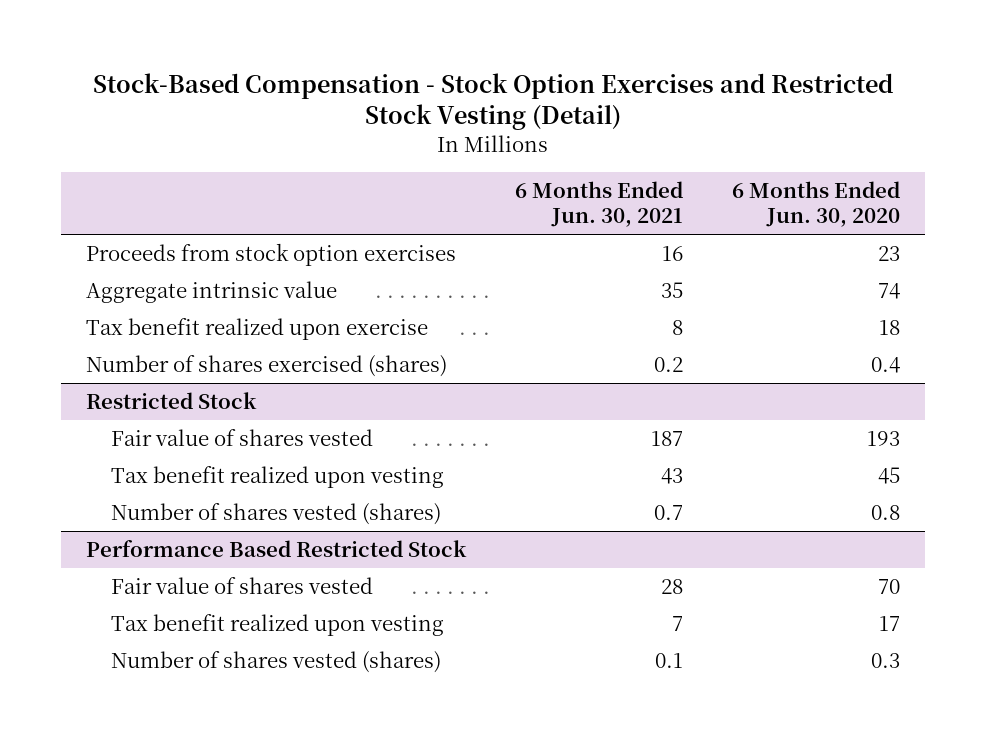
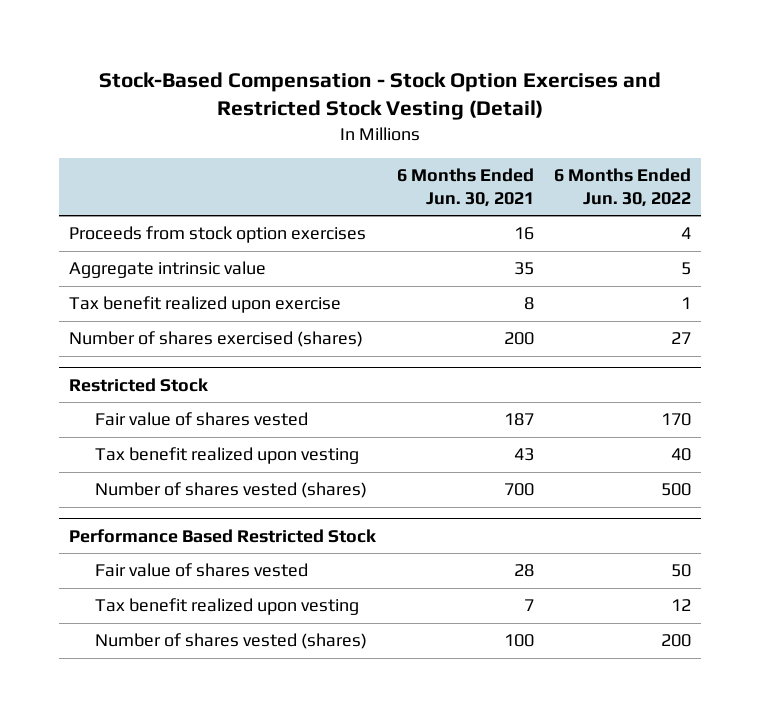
- | 6 Months Ended Jun. 30, 2021 | 6 Months Ended Jun. 30, 2020
+ | 6 Months Ended Jun. 30, 2021 | 6 Months Ended Jun. 30, 2022
- Number of shares exercised (shares) | 0.2 | 0.4
+ Number of shares exercised (shares) | 200 | 27
@ Restricted Stock
- Number of shares vested (shares) | 0.7 | 0.8
+ Number of shares vested (shares) | 700 | 500
@ Performance Based Restricted Stock
- Number of shares vested (shares) | 0.1 | 0.3
+ Number of shares vested (shares) | 100 | 200

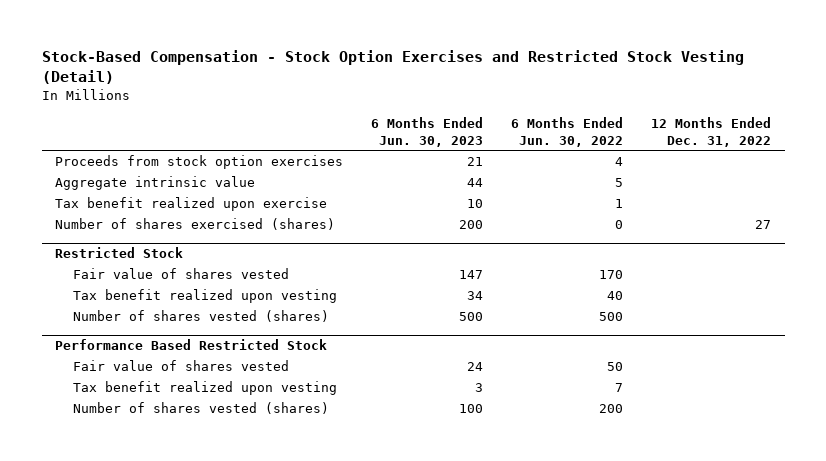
- | 6 Months Ended Jun. 30, 2021 | 6 Months Ended Jun. 30, 2022
+ | 6 Months Ended Jun. 30, 2023 | 6 Months Ended Jun. 30, 2022 | 12 Months Ended Dec. 31, 2022
- Number of shares exercised (shares) | 200 | 27
+ Number of shares exercised (shares) | 200 | 0 | 27
@ Performance Based Restricted Stock
- Tax benefit realized upon vesting | 7 | 12
+ Tax benefit realized upon vesting | 3 | 7 |

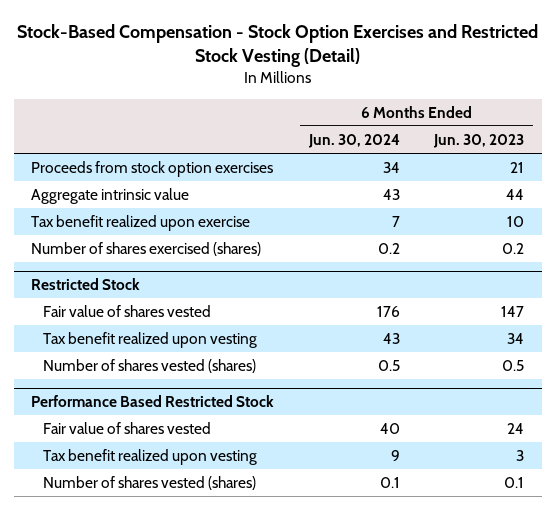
- | 6 Months Ended Jun. 30, 2023 | 6 Months Ended Jun. 30, 2022 | 12 Months Ended Dec. 31, 2022
+ | 6 Months Ended Jun. 30, 2024 | 6 Months Ended Jun. 30, 2023
- Number of shares exercised (shares) | 200 | 0 | 27
+ Number of shares exercised (shares) | 0.2 | 0.2
@ Restricted Stock
- Number of shares vested (shares) | 500 | 500 |
+ Number of shares vested (shares) | 0.5 | 0.5
@ Performance Based Restricted Stock
- Number of shares vested (shares) | 100 | 200 |
+ Number of shares vested (shares) | 0.1 | 0.1

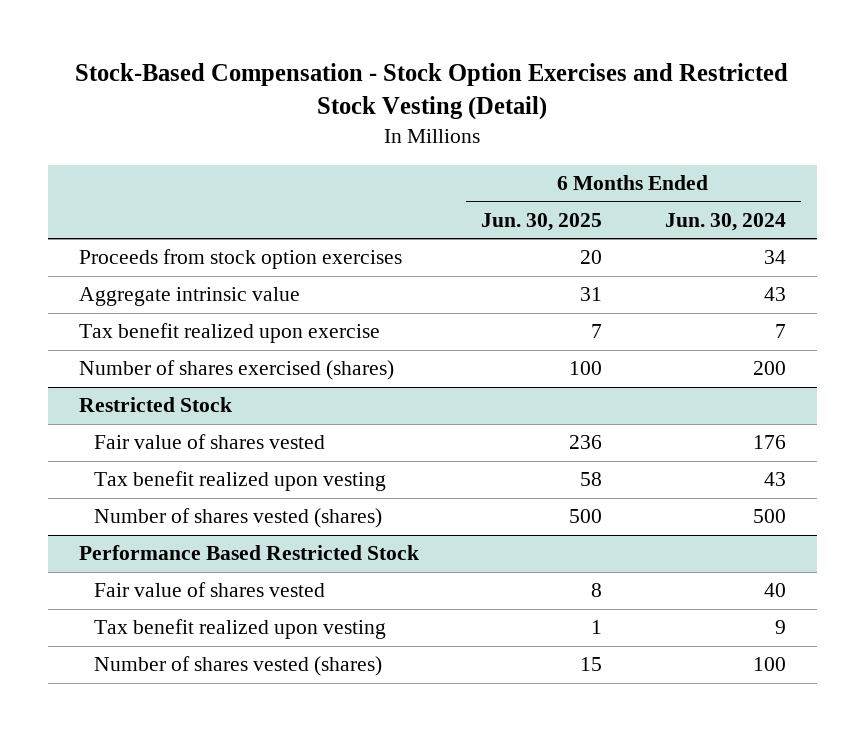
- | 6 Months Ended Jun. 30, 2024 | 6 Months Ended Jun. 30, 2023
+ | 6 Months Ended Jun. 30, 2025 | 6 Months Ended Jun. 30, 2024
- Number of shares exercised (shares) | 0.2 | 0.2
+ Number of shares exercised (shares) | 100 | 200
@ Restricted Stock
- Number of shares vested (shares) | 0.5 | 0.5
+ Number of shares vested (shares) | 500 | 500
@ Performance Based Restricted Stock
- Number of shares vested (shares) | 0.1 | 0.1
+ Number of shares vested (shares) | 15 | 100

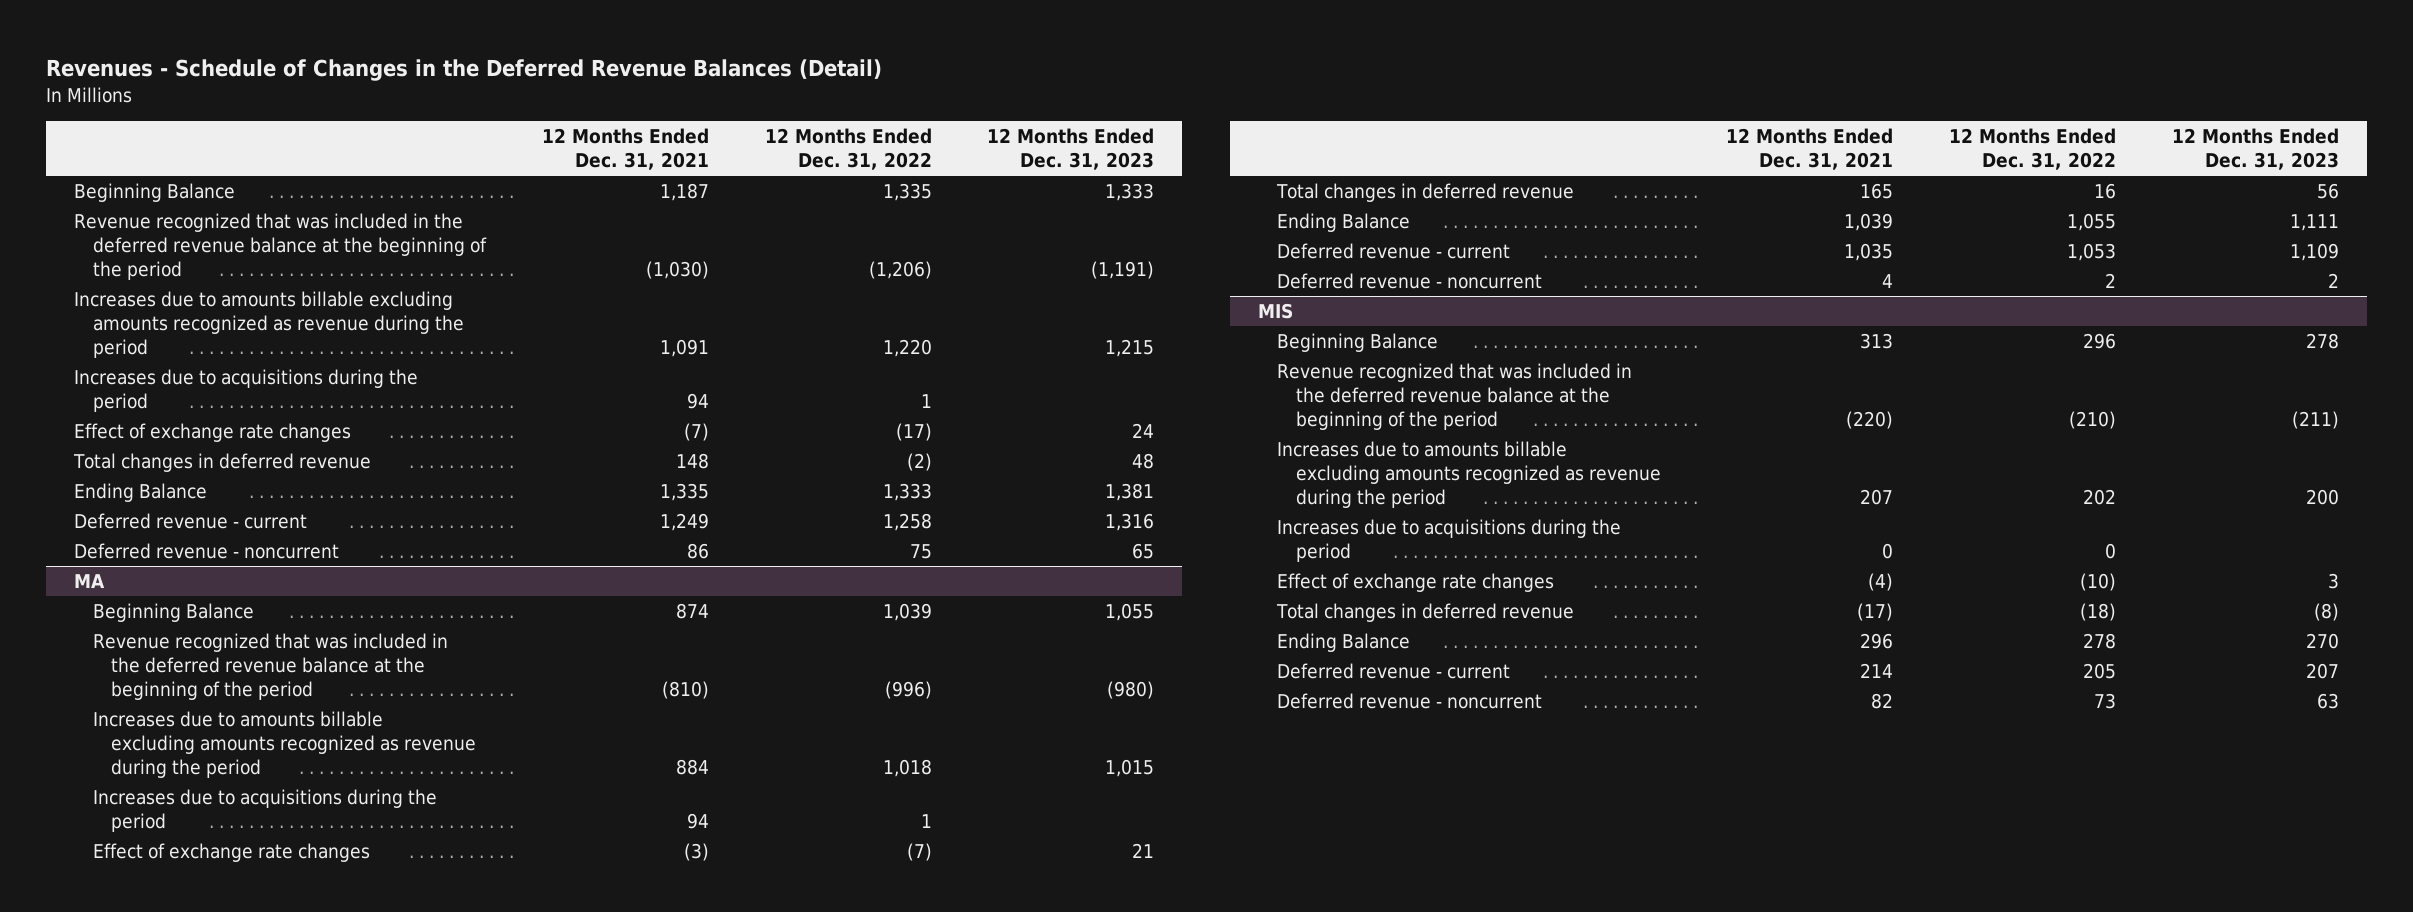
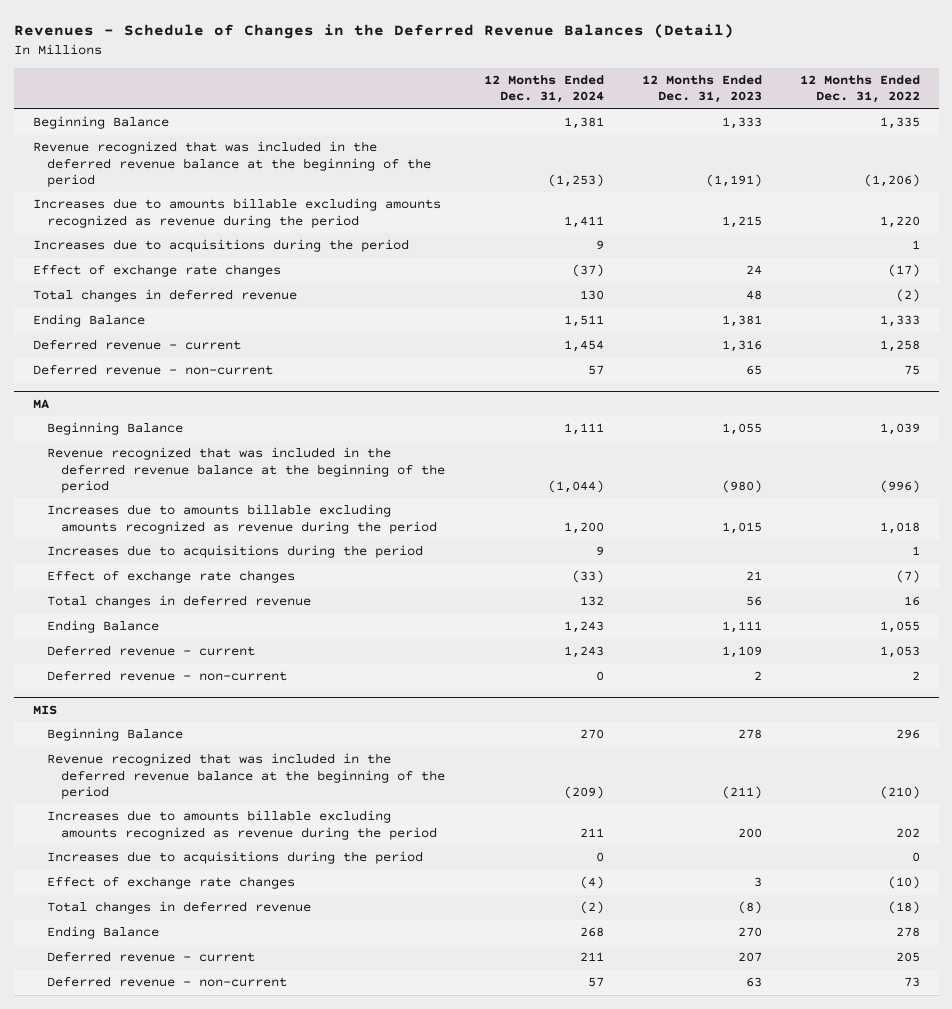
- | 12 Months Ended Dec. 31, 2021 | 12 Months Ended Dec. 31, 2022 | 12 Months Ended Dec. 31, 2023
+ | 12 Months Ended Dec. 31, 2024 | 12 Months Ended Dec. 31, 2023 | 12 Months Ended Dec. 31, 2022
- Deferred revenue - noncurrent | 86 | 75 | 65
+ Deferred revenue - non-current | 57 | 65 | 75
@ MA
- Deferred revenue - noncurrent | 4 | 2 | 2
+ Deferred revenue - non-current | 0 | 2 | 2
@ MIS
- Deferred revenue - noncurrent | 82 | 73 | 63
+ Deferred revenue - non-current | 57 | 63 | 73

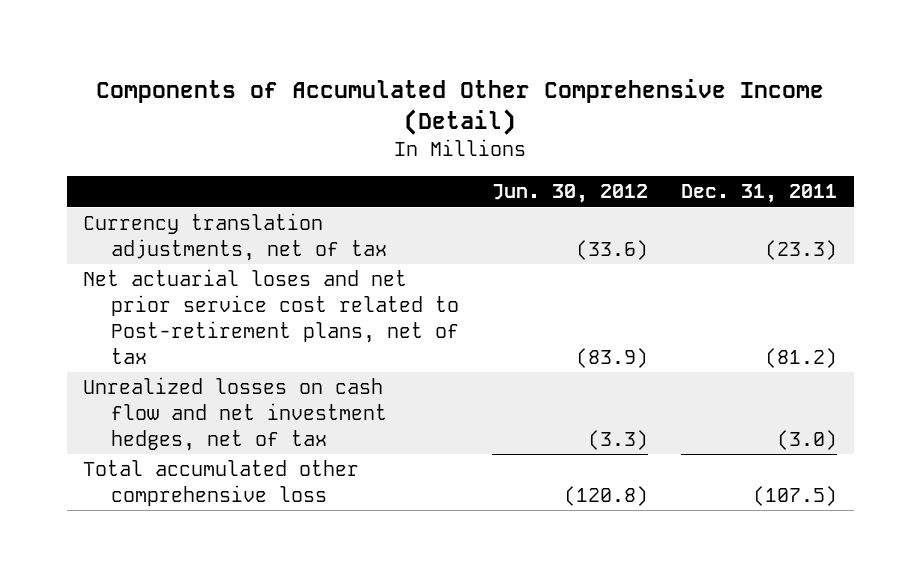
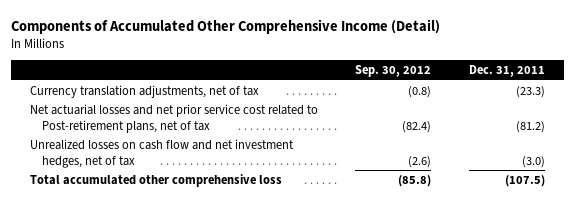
- | Jun. 30, 2012 | Dec. 31, 2011
+ | Sep. 30, 2012 | Dec. 31, 2011
- Net actuarial loses and net prior service cost related to Post-retirement plans, net of tax | (83.9) | (81.2)
+ Net actuarial losses and net prior service cost related to Post-retirement plans, net of tax | (82.4) | (81.2)

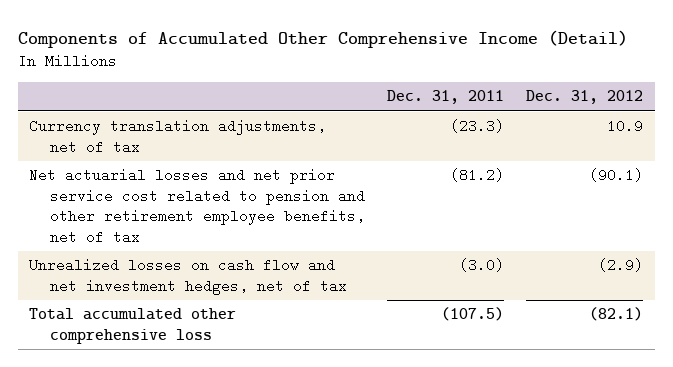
- | Sep. 30, 2012 | Dec. 31, 2011
+ | Dec. 31, 2011 | Dec. 31, 2012
- Net actuarial losses and net prior service cost related to Post-retirement plans, net of tax | (82.4) | (81.2)
+ Net actuarial losses and net prior service cost related to pension and other retirement employee benefits, net of tax | (81.2) | (90.1)

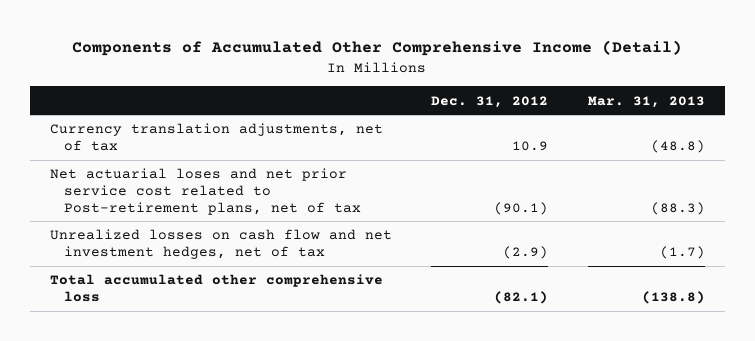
- | Dec. 31, 2011 | Dec. 31, 2012
+ | Dec. 31, 2012 | Mar. 31, 2013
- Net actuarial losses and net prior service cost related to pension and other retirement employee benefits, net of tax | (81.2) | (90.1)
+ Net actuarial loses and net prior service cost related to Post-retirement plans, net of tax | (90.1) | (88.3)

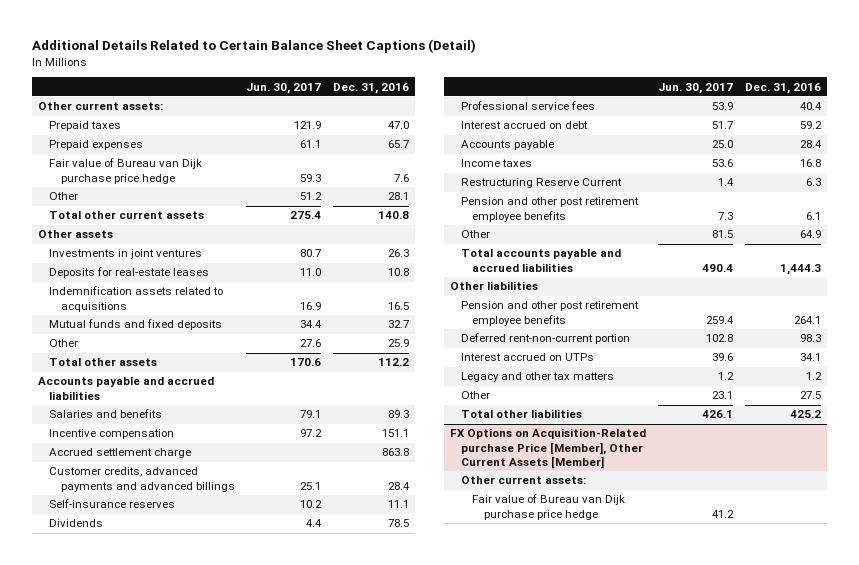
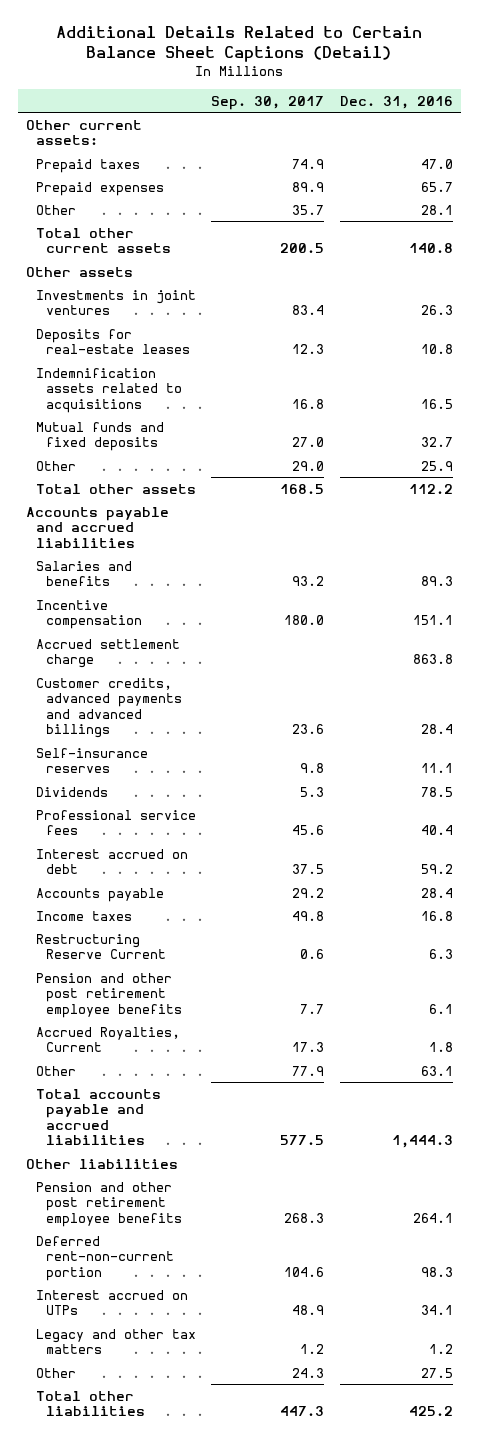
- | Jun. 30, 2017 | Dec. 31, 2016
+ | Sep. 30, 2017 | Dec. 31, 2016
- Fair value of Bureau van Dijk purchase price hedge | 59.3 | 7.6
- Other | 81.5 | 64.9
+ Accrued Royalties, Current | 17.3 | 1.8
+ Other | 77.9 | 63.1
- FX Options on Acquisition-Related purchase Price [Member], Other Current Assets [Member]
- Other current assets:
- Fair value of Bureau van Dijk purchase price hedge | 41.2 |

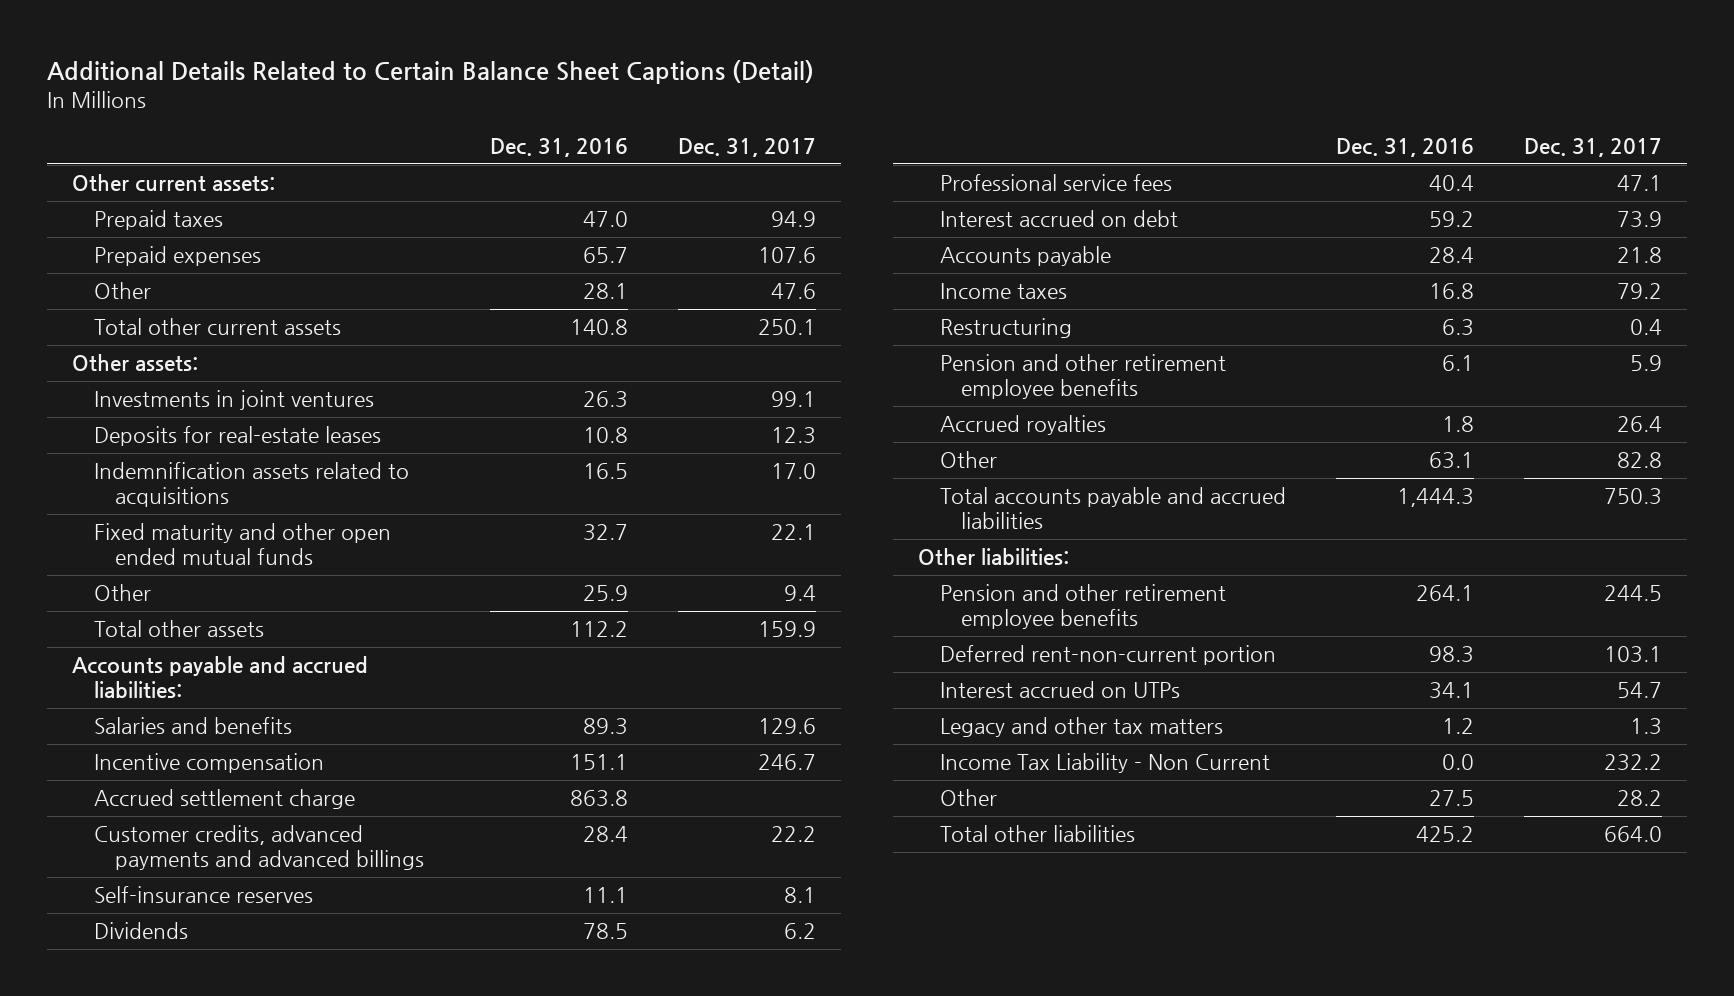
- | Sep. 30, 2017 | Dec. 31, 2016
+ | Dec. 31, 2016 | Dec. 31, 2017
- Other assets
+ Other assets:
- Mutual funds and fixed deposits | 27.0 | 32.7
+ Fixed maturity and other open ended mutual funds | 32.7 | 22.1
- Accounts payable and accrued liabilities
+ Accounts payable and accrued liabilities:
- Restructuring Reserve Current | 0.6 | 6.3
- Pension and other post retirement employee benefits | 7.7 | 6.1
- Accrued Royalties, Current | 17.3 | 1.8
+ Restructuring | 6.3 | 0.4
+ Pension and other retirement employee benefits | 6.1 | 5.9
+ Accrued royalties | 1.8 | 26.4
- Other liabilities
- Pension and other post retirement employee benefits | 268.3 | 264.1
+ Other liabilities:
+ Pension and other retirement employee benefits | 264.1 | 244.5
+ Income Tax Liability - Non Current | 0.0 | 232.2

